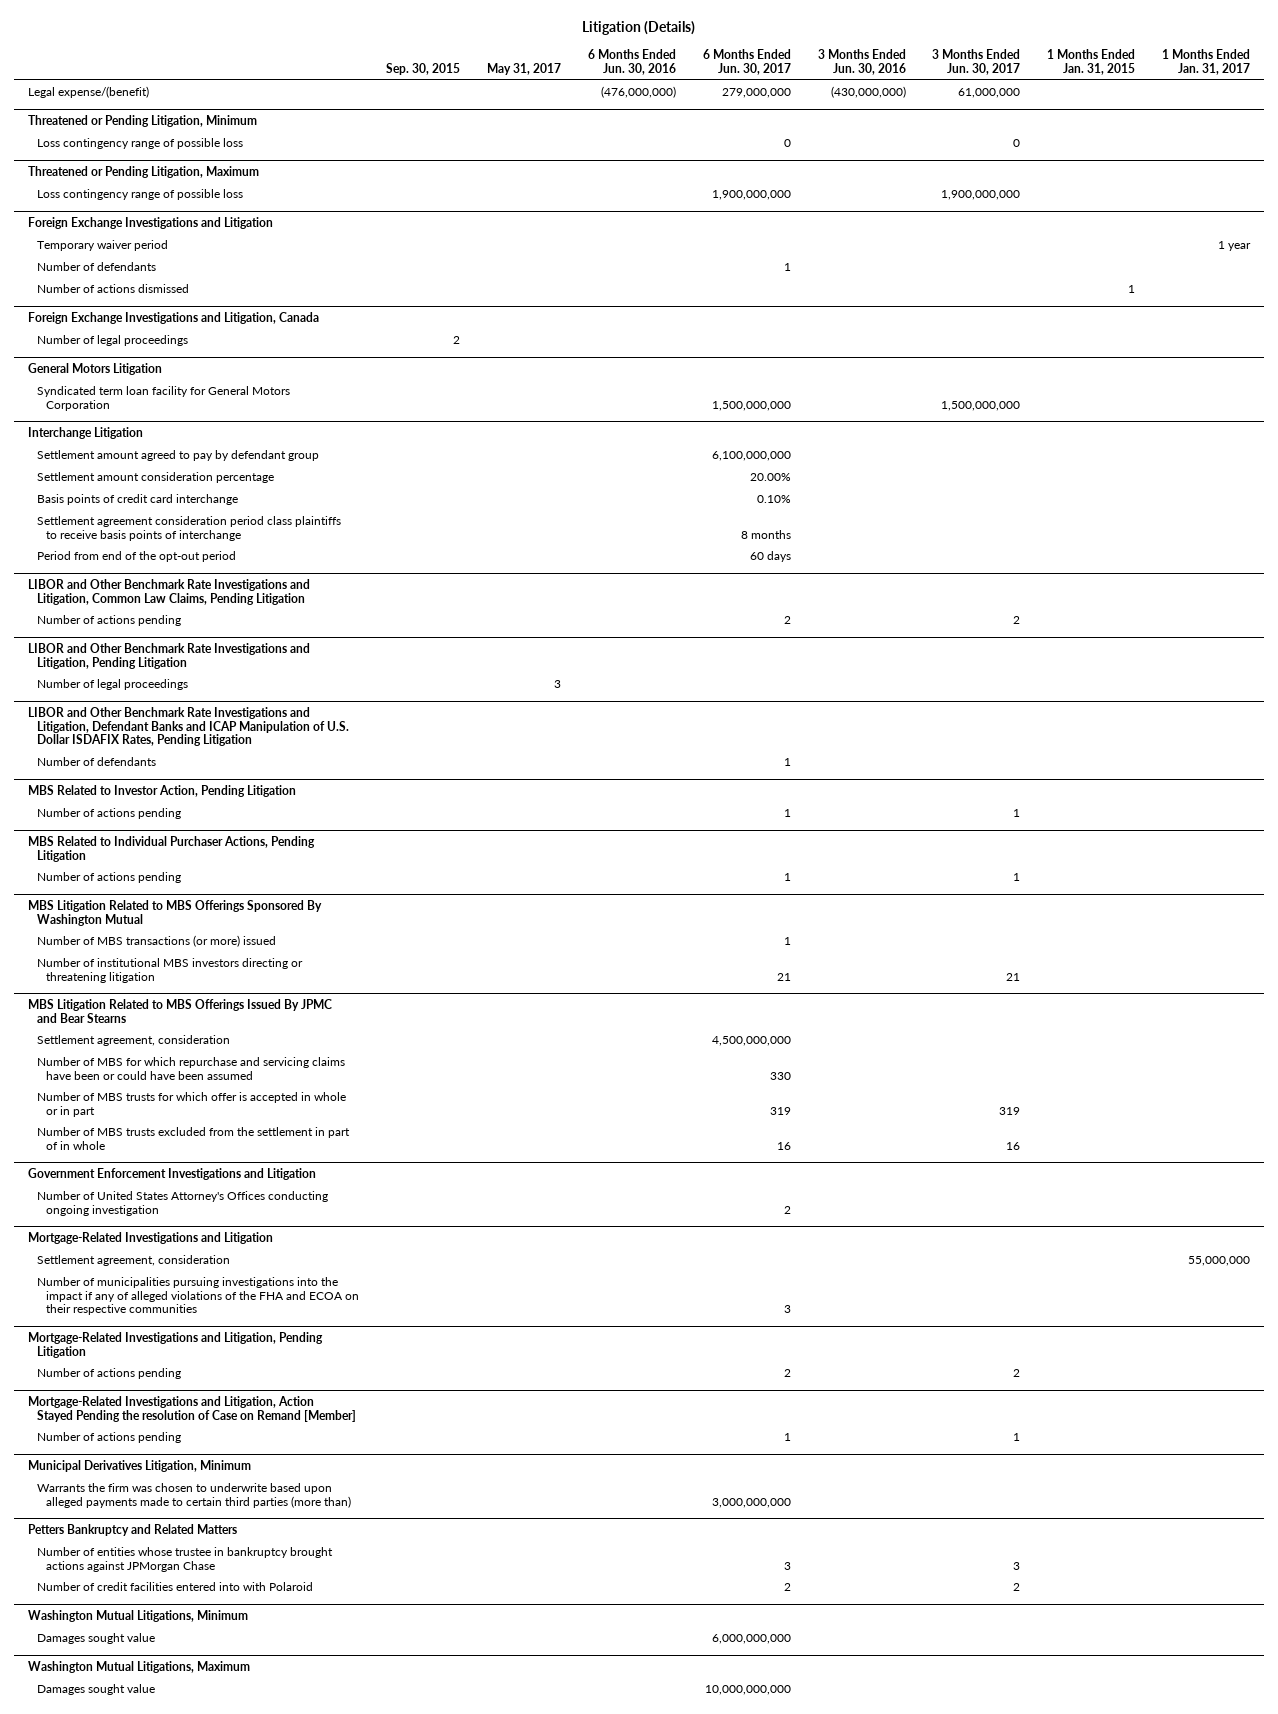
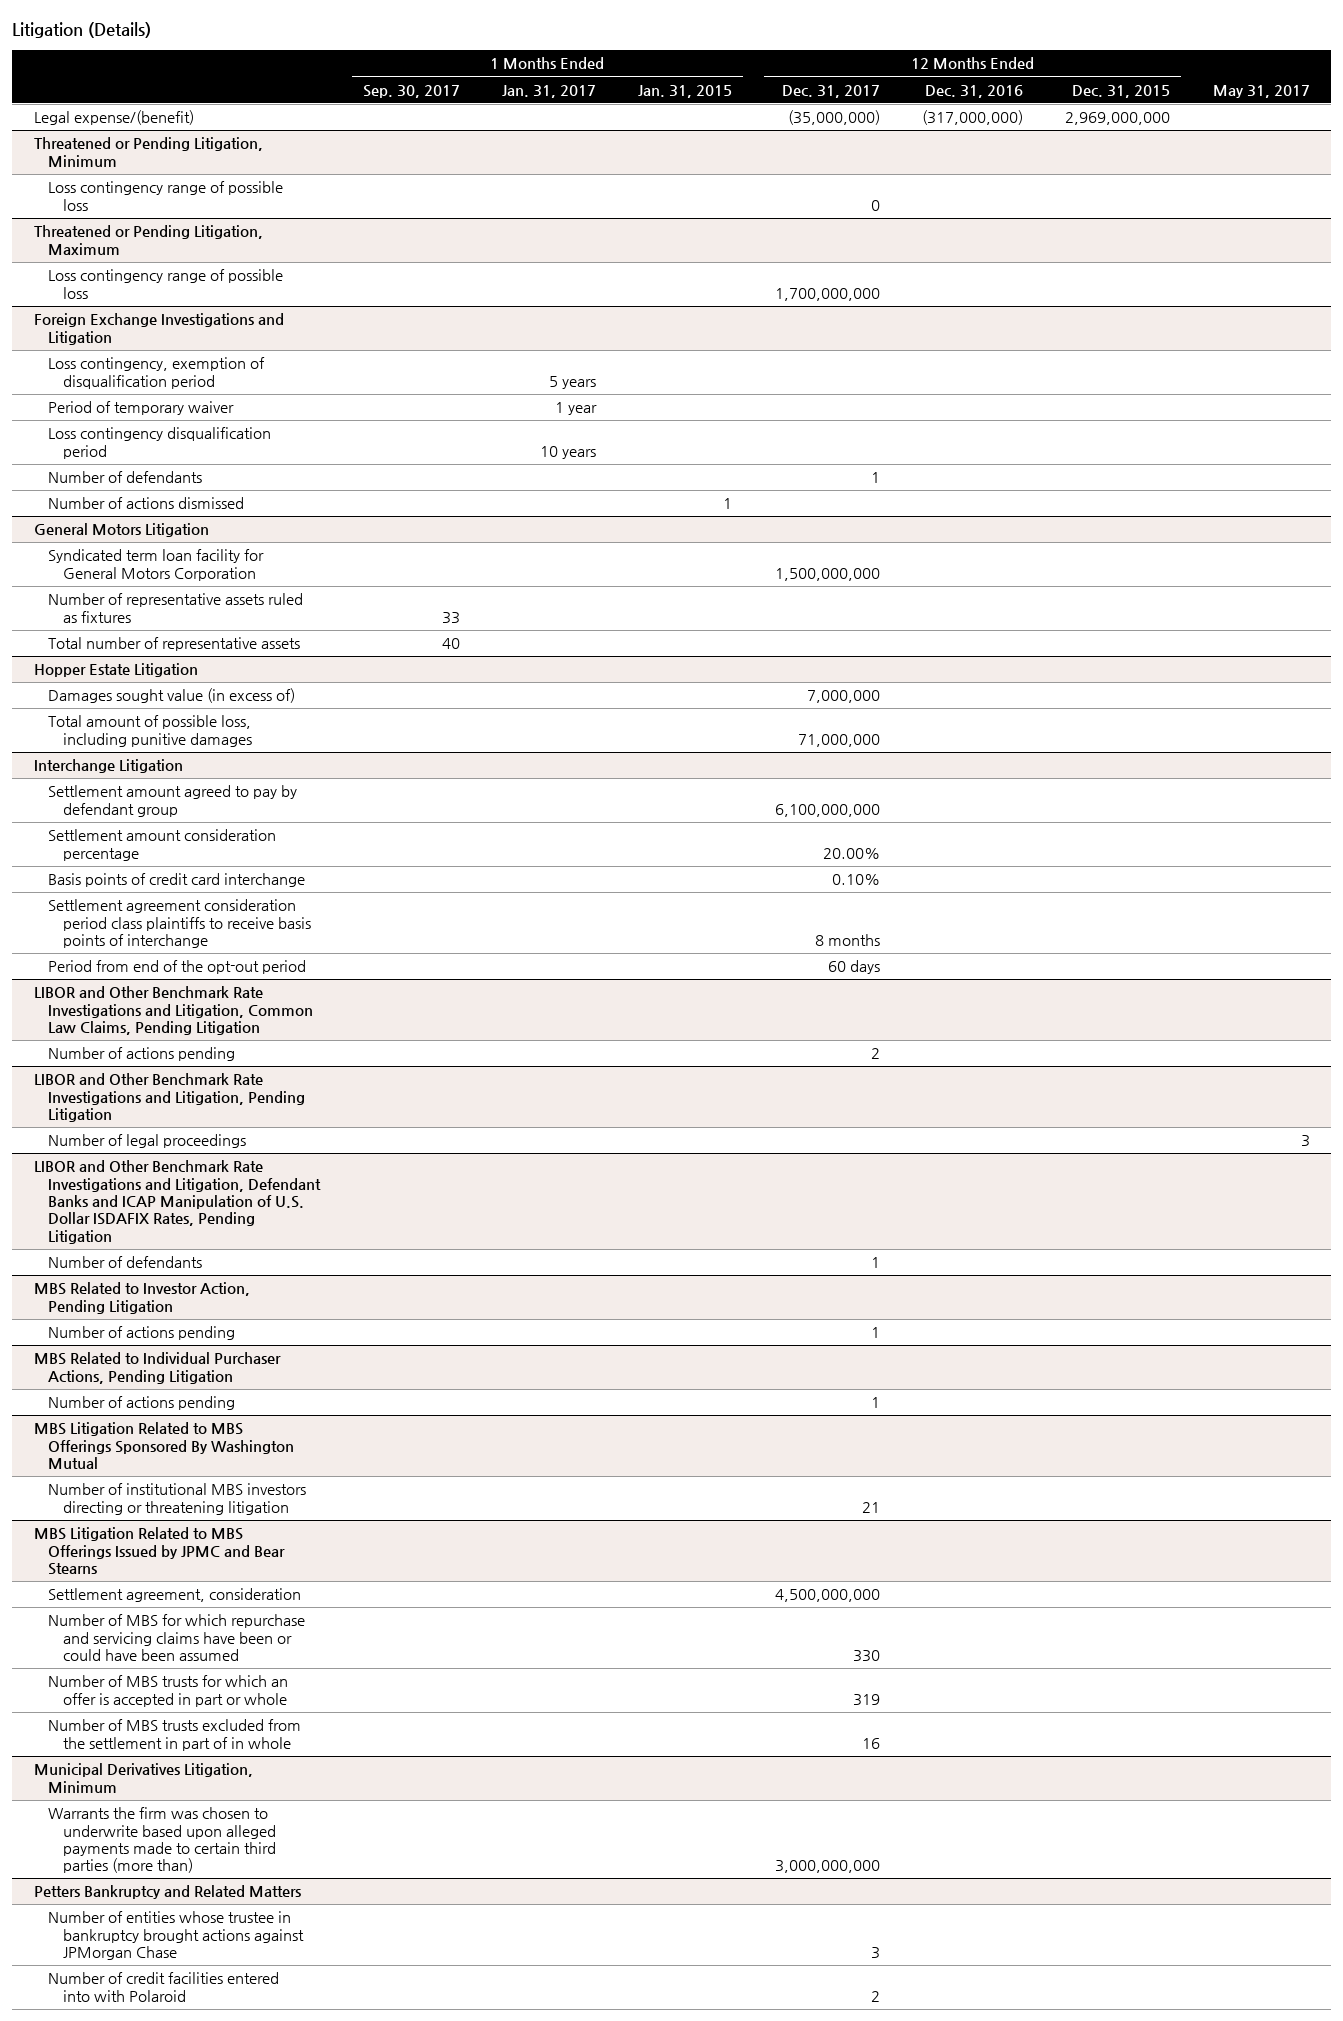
- | Sep. 30, 2015 | May 31, 2017 | 6 Months Ended Jun. 30, 2016 | 6 Months Ended Jun. 30, 2017 | 3 Months Ended Jun. 30, 2016 | 3 Months Ended Jun. 30, 2017 | 1 Months Ended Jan. 31, 2015 | 1 Months Ended Jan. 31, 2017
+ | 1 Months Ended Sep. 30, 2017 | 1 Months Ended Jan. 31, 2017 | 1 Months Ended Jan. 31, 2015 | 12 Months Ended Dec. 31, 2017 | 12 Months Ended Dec. 31, 2016 | 12 Months Ended Dec. 31, 2015 | May 31, 2017
@ Foreign Exchange Investigations and Litigation
- Temporary waiver period | | | | | | | | 1 year
+ Loss contingency, exemption of disqualification period | | 5 years | | | | |
+ Period of temporary waiver | | 1 year | | | | |
+ Loss contingency disqualification period | | 10 years | | | | |
- Foreign Exchange Investigations and Litigation, Canada
- Number of legal proceedings | 2 | | | | | | |
@ General Motors Litigation
+ Number of representative assets ruled as fixtures | 33 | | | | | |
+ Total number of representative assets | 40 | | | | | |
+ Hopper Estate Litigation
+ Damages sought value (in excess of) | | | | 7,000,000 | | |
+ Total amount of possible loss, including punitive damages | | | | 71,000,000 | | |
@ MBS Litigation Related to MBS Offerings Sponsored By Washington Mutual
- Number of MBS transactions (or more) issued | | | | 1 | | | |
- MBS Litigation Related to MBS Offerings Issued By JPMC and Bear Stearns
+ MBS Litigation Related to MBS Offerings Issued by JPMC and Bear Stearns
- Number of MBS trusts for which offer is accepted in whole or in part | | | | 319 | | 319 | |
+ Number of MBS trusts for which an offer is accepted in part or whole | | | | 319 | | |
- Government Enforcement Investigations and Litigation
- Number of United States Attorney's Offices conducting ongoing investigation | | | | 2 | | | |
- Mortgage-Related Investigations and Litigation
- Settlement agreement, consideration | | | | | | | | 55,000,000
- Number of municipalities pursuing investigations into the impact if any of alleged violations of the FHA and ECOA on their respective communities | | | | 3 | | | |
- Mortgage-Related Investigations and Litigation, Pending Litigation
- Number of actions pending | | | | 2 | | 2 | |
- Mortgage-Related Investigations and Litigation, Action Stayed Pending the resolution of Case on Remand [Member]
- Number of actions pending | | | | 1 | | 1 | |
- Washington Mutual Litigations, Minimum
- Damages sought value | | | | 6,000,000,000 | | | |
- Washington Mutual Litigations, Maximum
- Damages sought value | | | | 10,000,000,000 | | | |

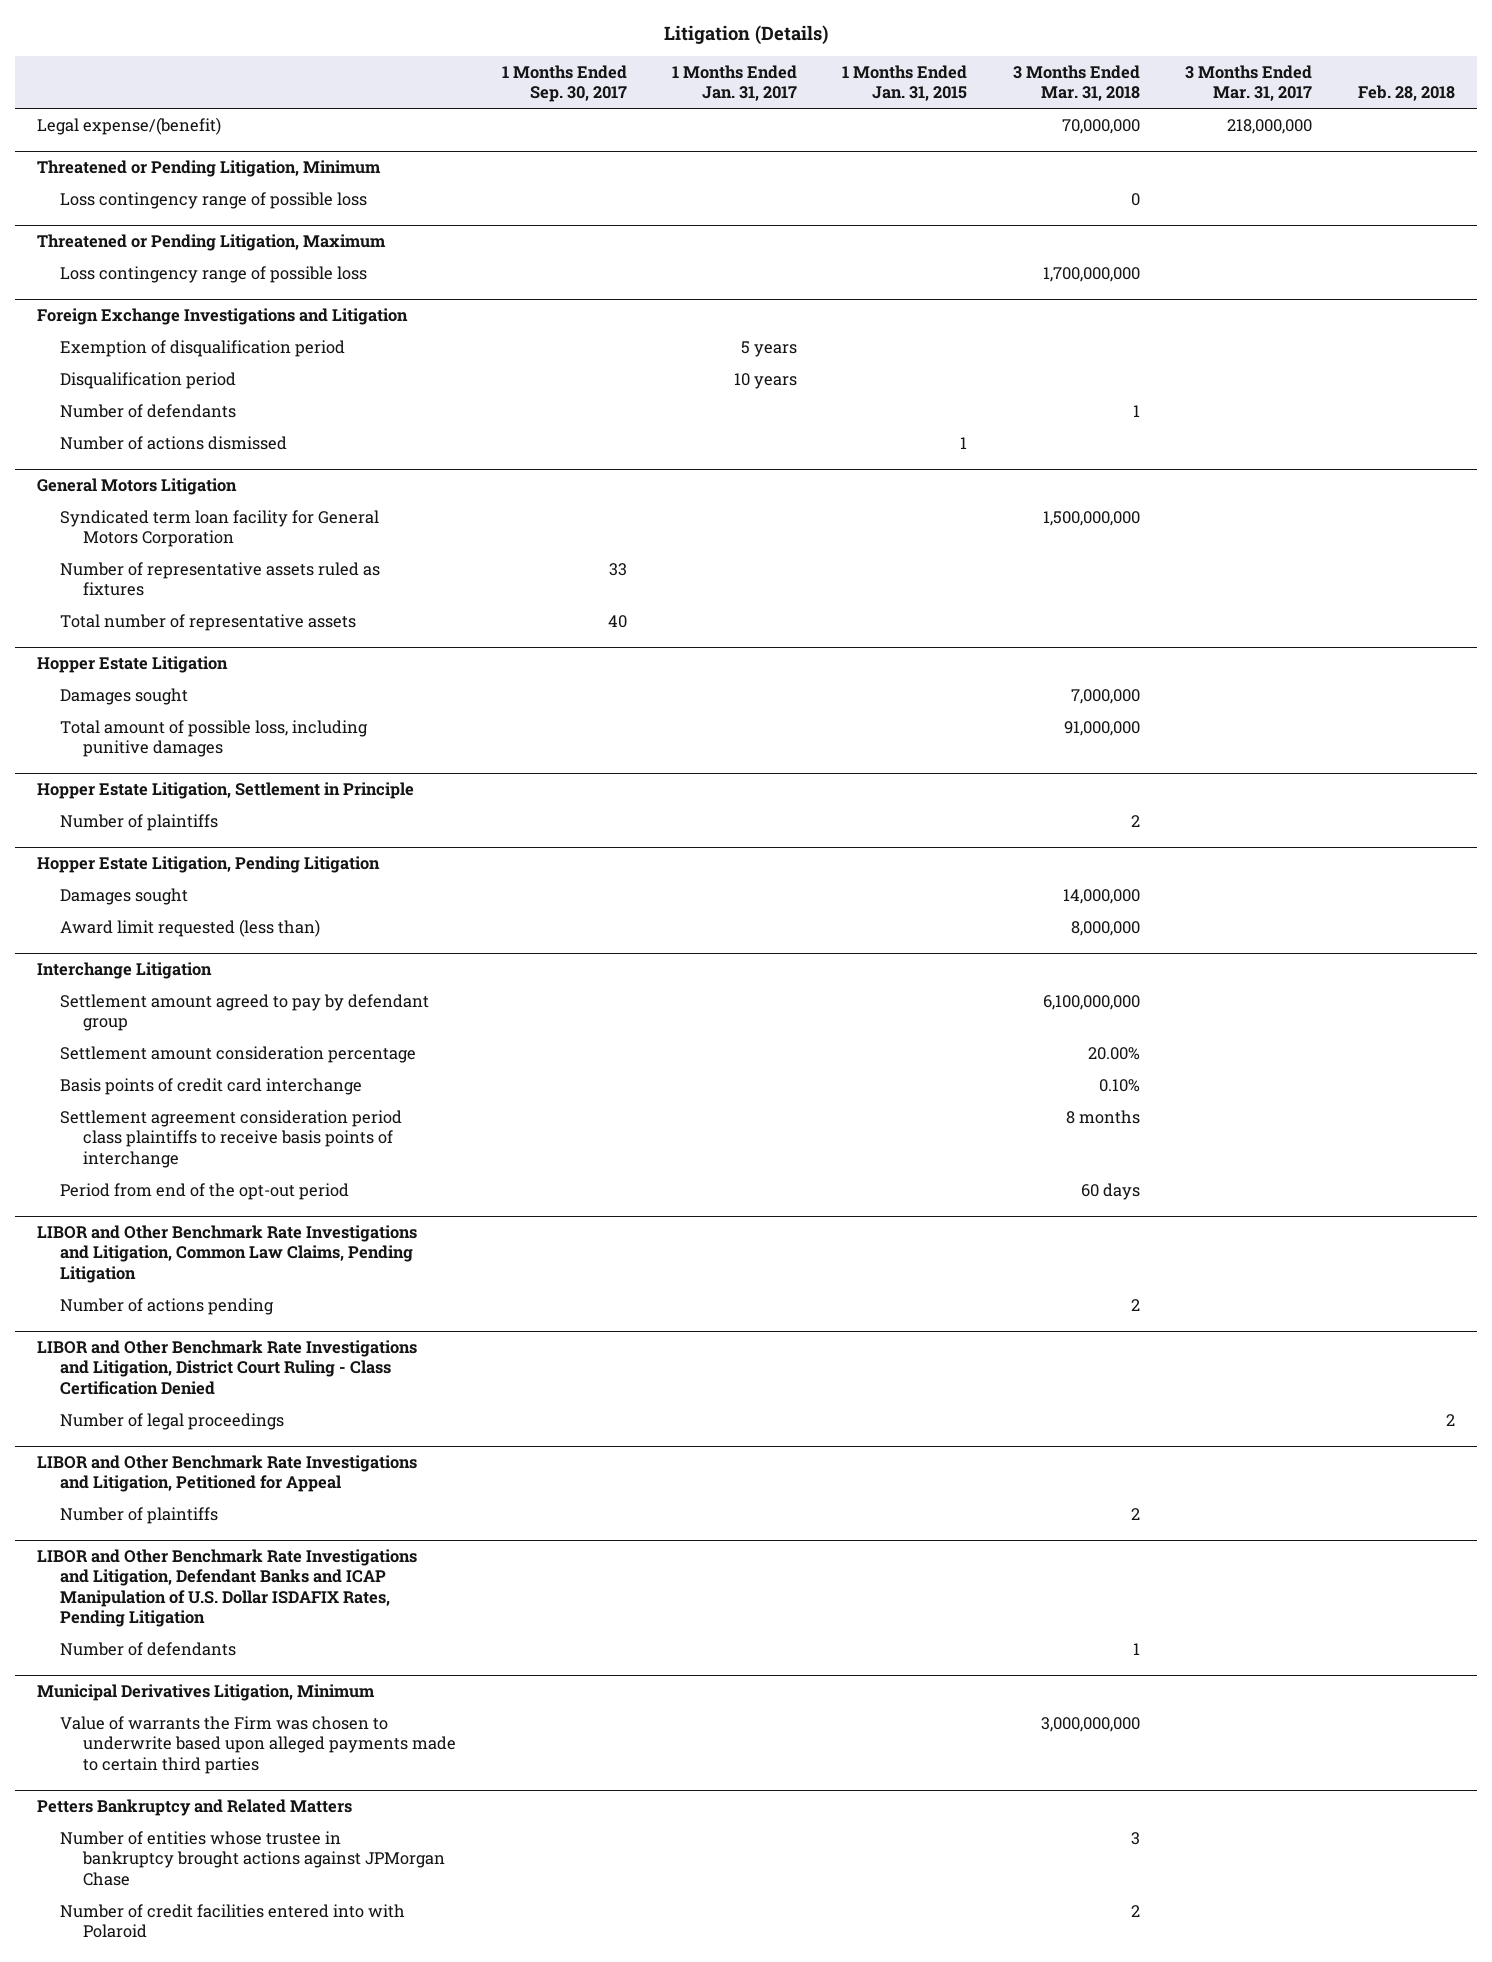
- | 1 Months Ended Sep. 30, 2017 | 1 Months Ended Jan. 31, 2017 | 1 Months Ended Jan. 31, 2015 | 12 Months Ended Dec. 31, 2017 | 12 Months Ended Dec. 31, 2016 | 12 Months Ended Dec. 31, 2015 | May 31, 2017
+ | 1 Months Ended Sep. 30, 2017 | 1 Months Ended Jan. 31, 2017 | 1 Months Ended Jan. 31, 2015 | 3 Months Ended Mar. 31, 2018 | 3 Months Ended Mar. 31, 2017 | Feb. 28, 2018
@ Foreign Exchange Investigations and Litigation
- Loss contingency, exemption of disqualification period | | 5 years | | | | |
- Period of temporary waiver | | 1 year | | | | |
- Loss contingency disqualification period | | 10 years | | | | |
+ Exemption of disqualification period | | 5 years | | | |
+ Disqualification period | | 10 years | | | |
@ Hopper Estate Litigation
- Damages sought value (in excess of) | | | | 7,000,000 | | |
+ Damages sought | | | | 7,000,000 | |
+ Hopper Estate Litigation, Settlement in Principle
+ Number of plaintiffs | | | | 2 | |
+ Hopper Estate Litigation, Pending Litigation
+ Damages sought | | | | 14,000,000 | |
+ Award limit requested (less than) | | | | 8,000,000 | |
- LIBOR and Other Benchmark Rate Investigations and Litigation, Pending Litigation
- Number of legal proceedings | | | | | | | 3
+ LIBOR and Other Benchmark Rate Investigations and Litigation, District Court Ruling - Class Certification Denied
+ Number of legal proceedings | | | | | | 2
+ LIBOR and Other Benchmark Rate Investigations and Litigation, Petitioned for Appeal
+ Number of plaintiffs | | | | 2 | |
- MBS Related to Investor Action, Pending Litigation
- Number of actions pending | | | | 1 | | |
- MBS Related to Individual Purchaser Actions, Pending Litigation
- Number of actions pending | | | | 1 | | |
- MBS Litigation Related to MBS Offerings Sponsored By Washington Mutual
- Number of institutional MBS investors directing or threatening litigation | | | | 21 | | |
- MBS Litigation Related to MBS Offerings Issued by JPMC and Bear Stearns
- Settlement agreement, consideration | | | | 4,500,000,000 | | |
- Number of MBS for which repurchase and servicing claims have been or could have been assumed | | | | 330 | | |
- Number of MBS trusts for which an offer is accepted in part or whole | | | | 319 | | |
- Number of MBS trusts excluded from the settlement in part of in whole | | | | 16 | | |
@ Municipal Derivatives Litigation, Minimum
- Warrants the firm was chosen to underwrite based upon alleged payments made to certain third parties (more than) | | | | 3,000,000,000 | | |
+ Value of warrants the Firm was chosen to underwrite based upon alleged payments made to certain third parties | | | | 3,000,000,000 | |

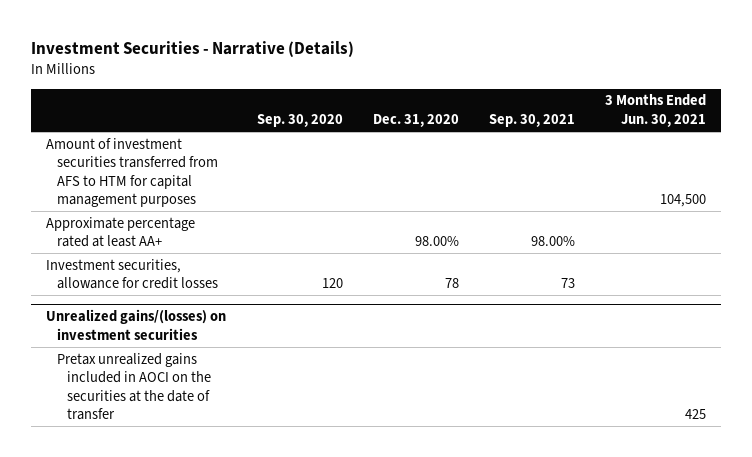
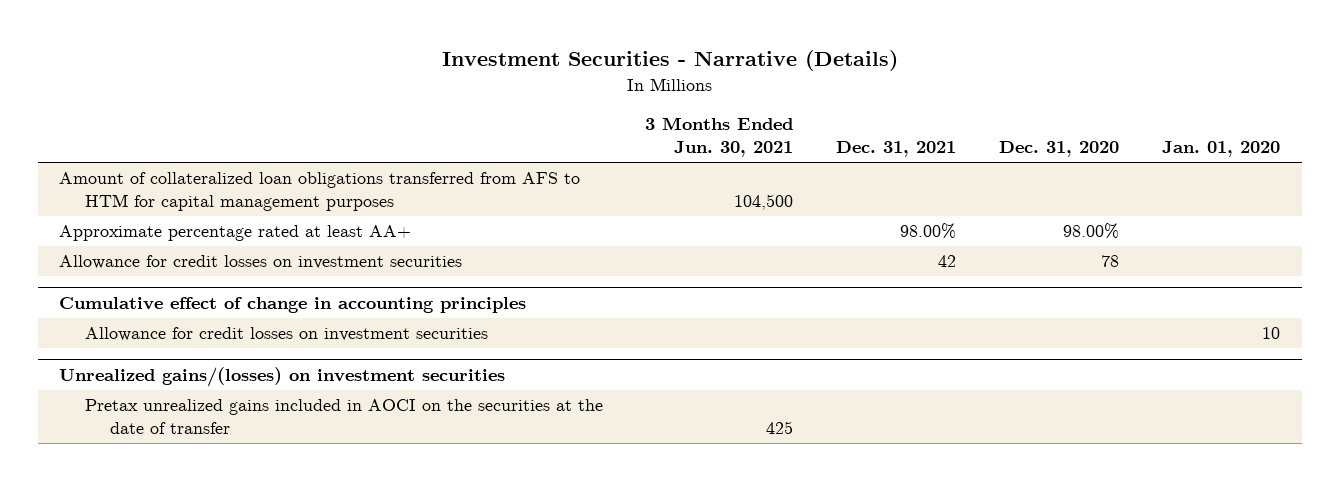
- | Sep. 30, 2020 | Dec. 31, 2020 | Sep. 30, 2021 | 3 Months Ended Jun. 30, 2021
+ | 3 Months Ended Jun. 30, 2021 | Dec. 31, 2021 | Dec. 31, 2020 | Jan. 01, 2020
- Amount of investment securities transferred from AFS to HTM for capital management purposes | | | | 104,500
+ Amount of collateralized loan obligations transferred from AFS to HTM for capital management purposes | 104,500 | | |
- Investment securities, allowance for credit losses | 120 | 78 | 73 |
+ Allowance for credit losses on investment securities | | 42 | 78 |
+ Cumulative effect of change in accounting principles
+ Allowance for credit losses on investment securities | | | | 10

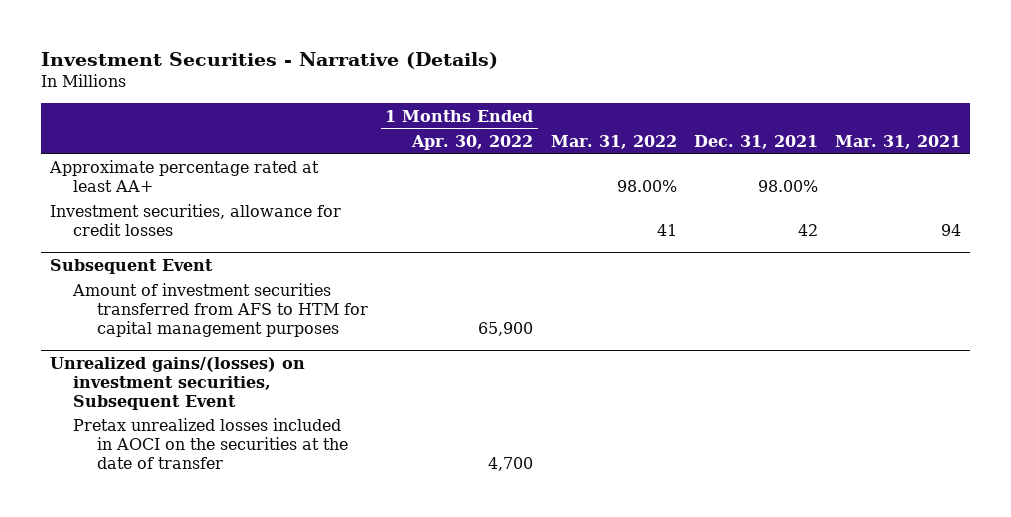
- | 3 Months Ended Jun. 30, 2021 | Dec. 31, 2021 | Dec. 31, 2020 | Jan. 01, 2020
+ | 1 Months Ended Apr. 30, 2022 | Mar. 31, 2022 | Dec. 31, 2021 | Mar. 31, 2021
- Amount of collateralized loan obligations transferred from AFS to HTM for capital management purposes | 104,500 | | |
- Allowance for credit losses on investment securities | | 42 | 78 |
- Cumulative effect of change in accounting principles
- Allowance for credit losses on investment securities | | | | 10
- Unrealized gains/(losses) on investment securities
- Pretax unrealized gains included in AOCI on the securities at the date of transfer | 425 | | |
+ Investment securities, allowance for credit losses | | 41 | 42 | 94
+ Subsequent Event
+ Amount of investment securities transferred from AFS to HTM for capital management purposes | 65,900 | | |
+ Unrealized gains/(losses) on investment securities, Subsequent Event
+ Pretax unrealized losses included in AOCI on the securities at the date of transfer | 4,700 | | |

